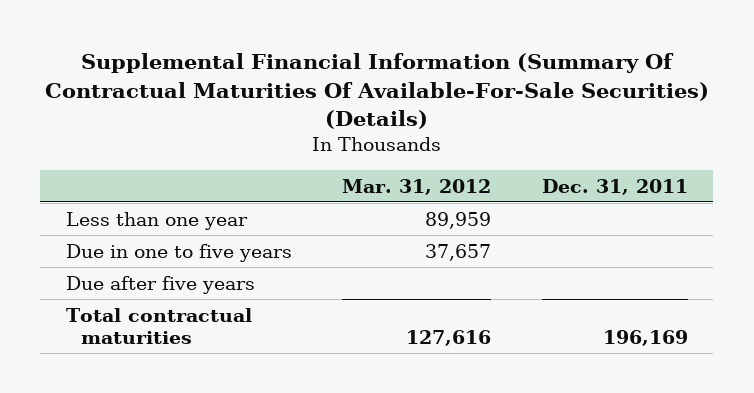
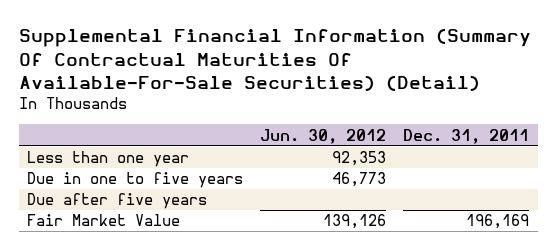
- Supplemental Financial Information (Summary Of Contractual Maturities Of Available-For-Sale Securities) (Details)
+ Supplemental Financial Information (Summary Of Contractual Maturities Of Available-For-Sale Securities) (Detail)
- | Mar. 31, 2012 | Dec. 31, 2011
+ | Jun. 30, 2012 | Dec. 31, 2011
- Total contractual maturities | 127,616 | 196,169
+ Fair Market Value | 139,126 | 196,169

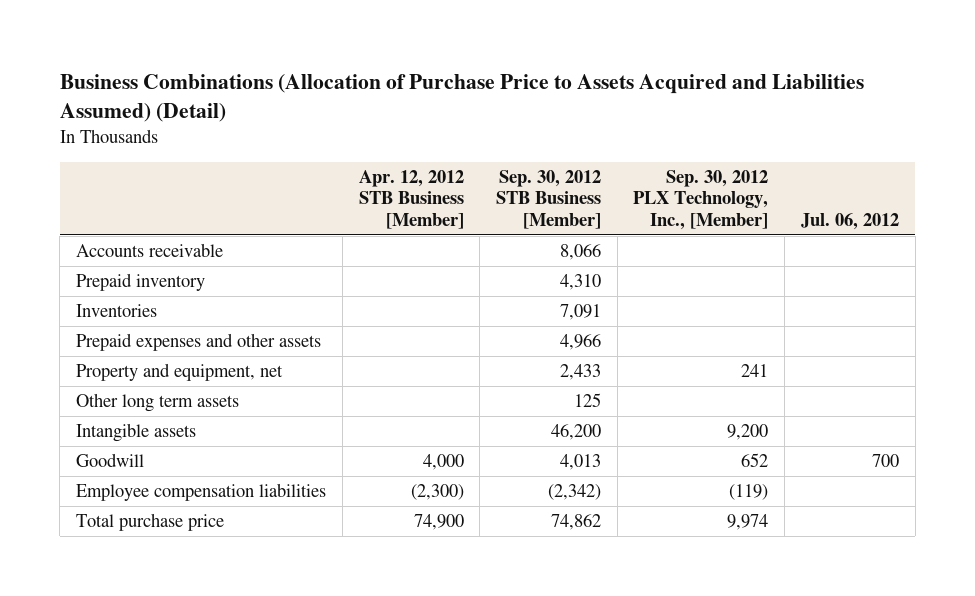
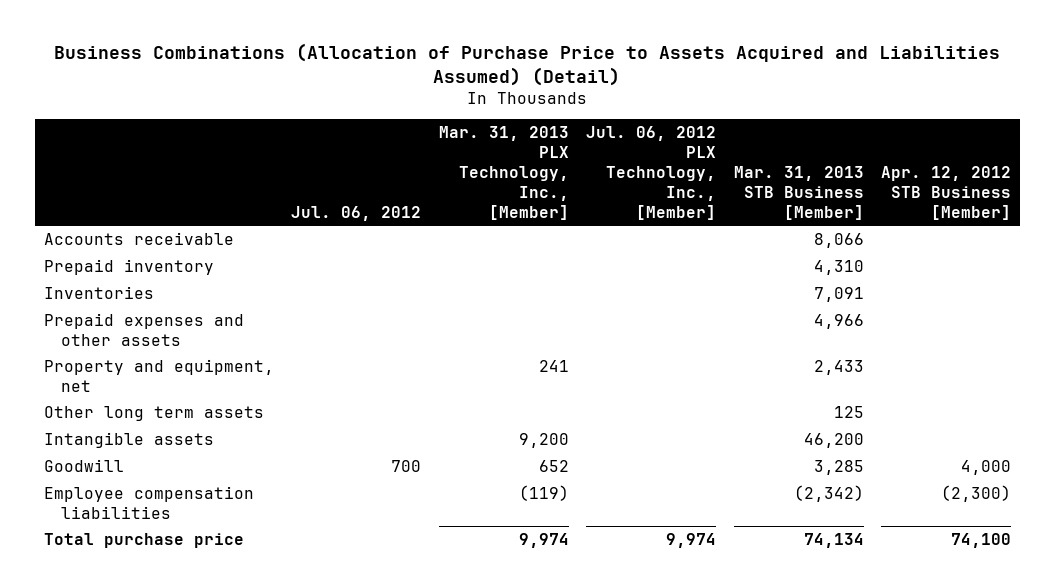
- | Apr. 12, 2012 STB Business [Member] | Sep. 30, 2012 STB Business [Member] | Sep. 30, 2012 PLX Technology, Inc., [Member] | Jul. 06, 2012
+ | Jul. 06, 2012 | Mar. 31, 2013 PLX Technology, Inc., [Member] | Jul. 06, 2012 PLX Technology, Inc., [Member] | Mar. 31, 2013 STB Business [Member] | Apr. 12, 2012 STB Business [Member]
- Total purchase price | 74,900 | 74,862 | 9,974 |
+ Total purchase price | | 9,974 | 9,974 | 74,134 | 74,100

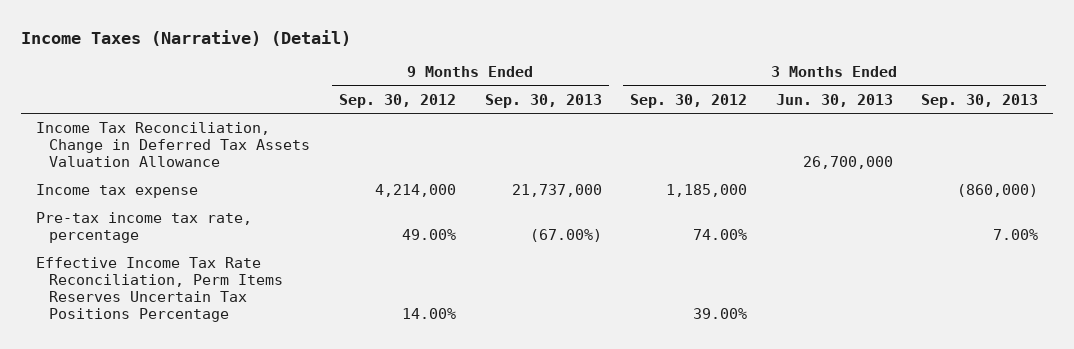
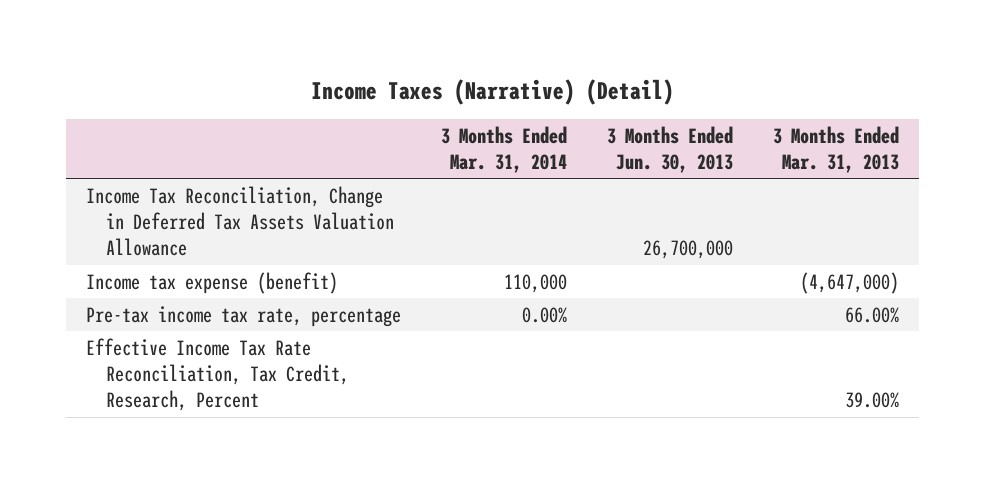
- | 9 Months Ended Sep. 30, 2012 | 9 Months Ended Sep. 30, 2013 | 3 Months Ended Sep. 30, 2012 | 3 Months Ended Jun. 30, 2013 | 3 Months Ended Sep. 30, 2013
+ | 3 Months Ended Mar. 31, 2014 | 3 Months Ended Jun. 30, 2013 | 3 Months Ended Mar. 31, 2013
- Income tax expense | 4,214,000 | 21,737,000 | 1,185,000 | | (860,000)
+ Income tax expense (benefit) | 110,000 | | (4,647,000)
- Effective Income Tax Rate Reconciliation, Perm Items Reserves Uncertain Tax Positions Percentage | 14.00% | | 39.00% | |
+ Effective Income Tax Rate Reconciliation, Tax Credit, Research, Percent | | | 39.00%

